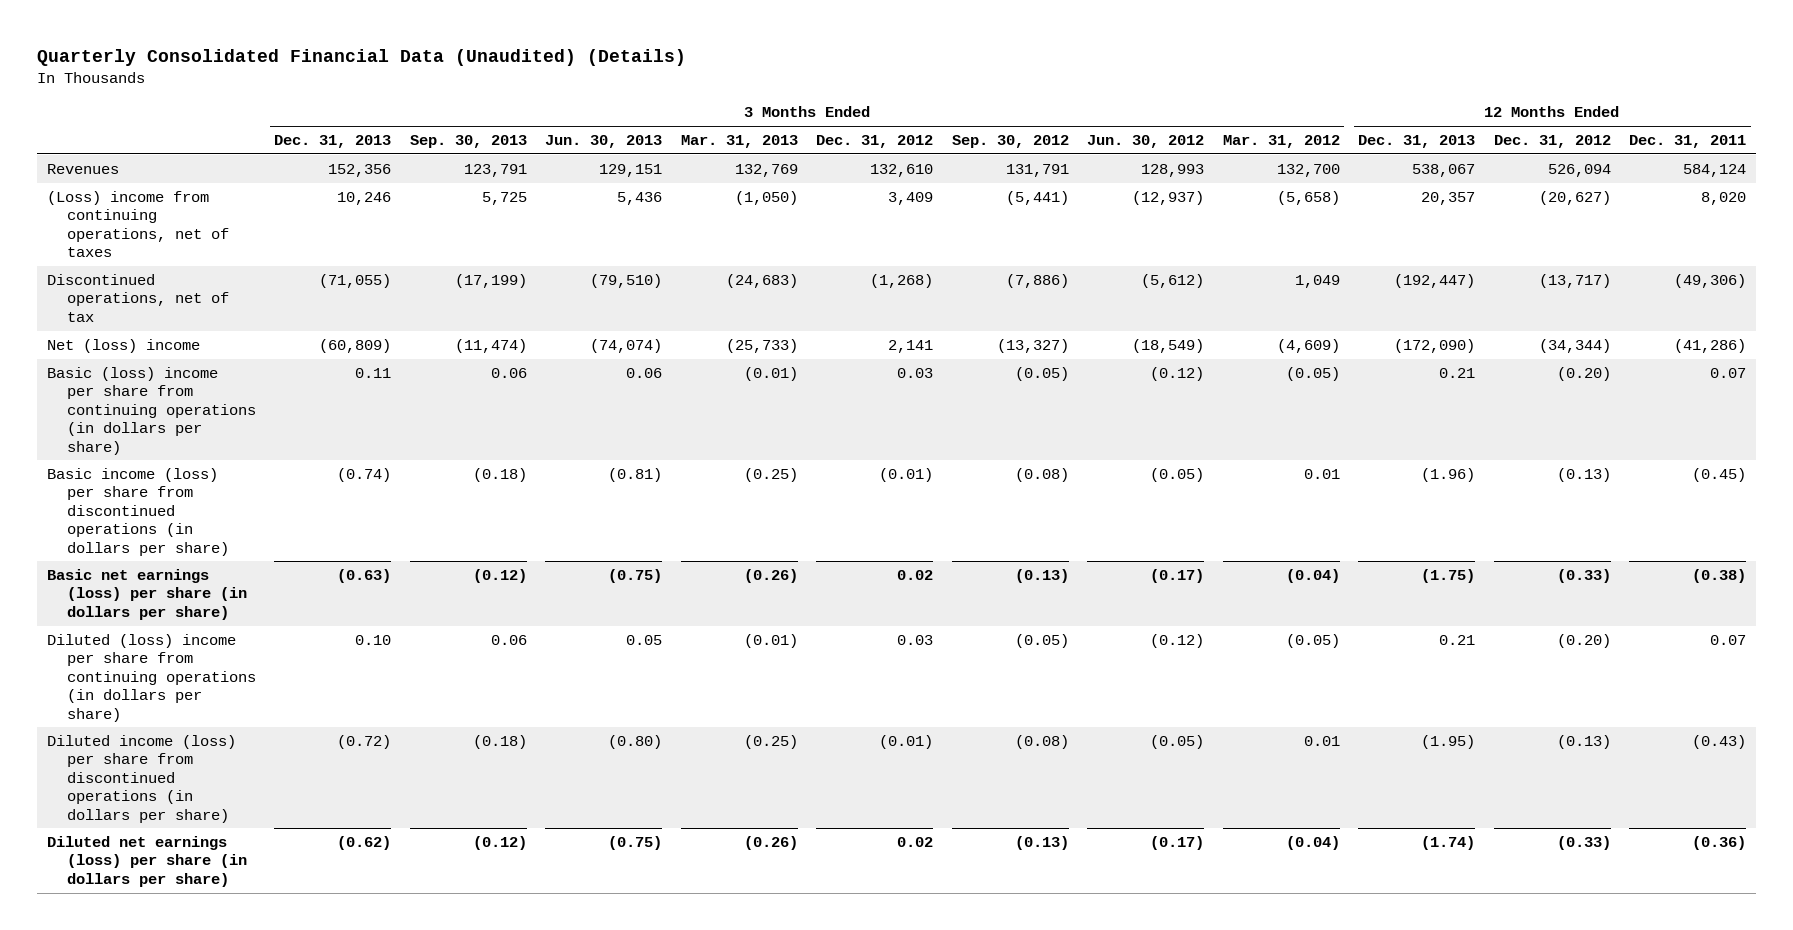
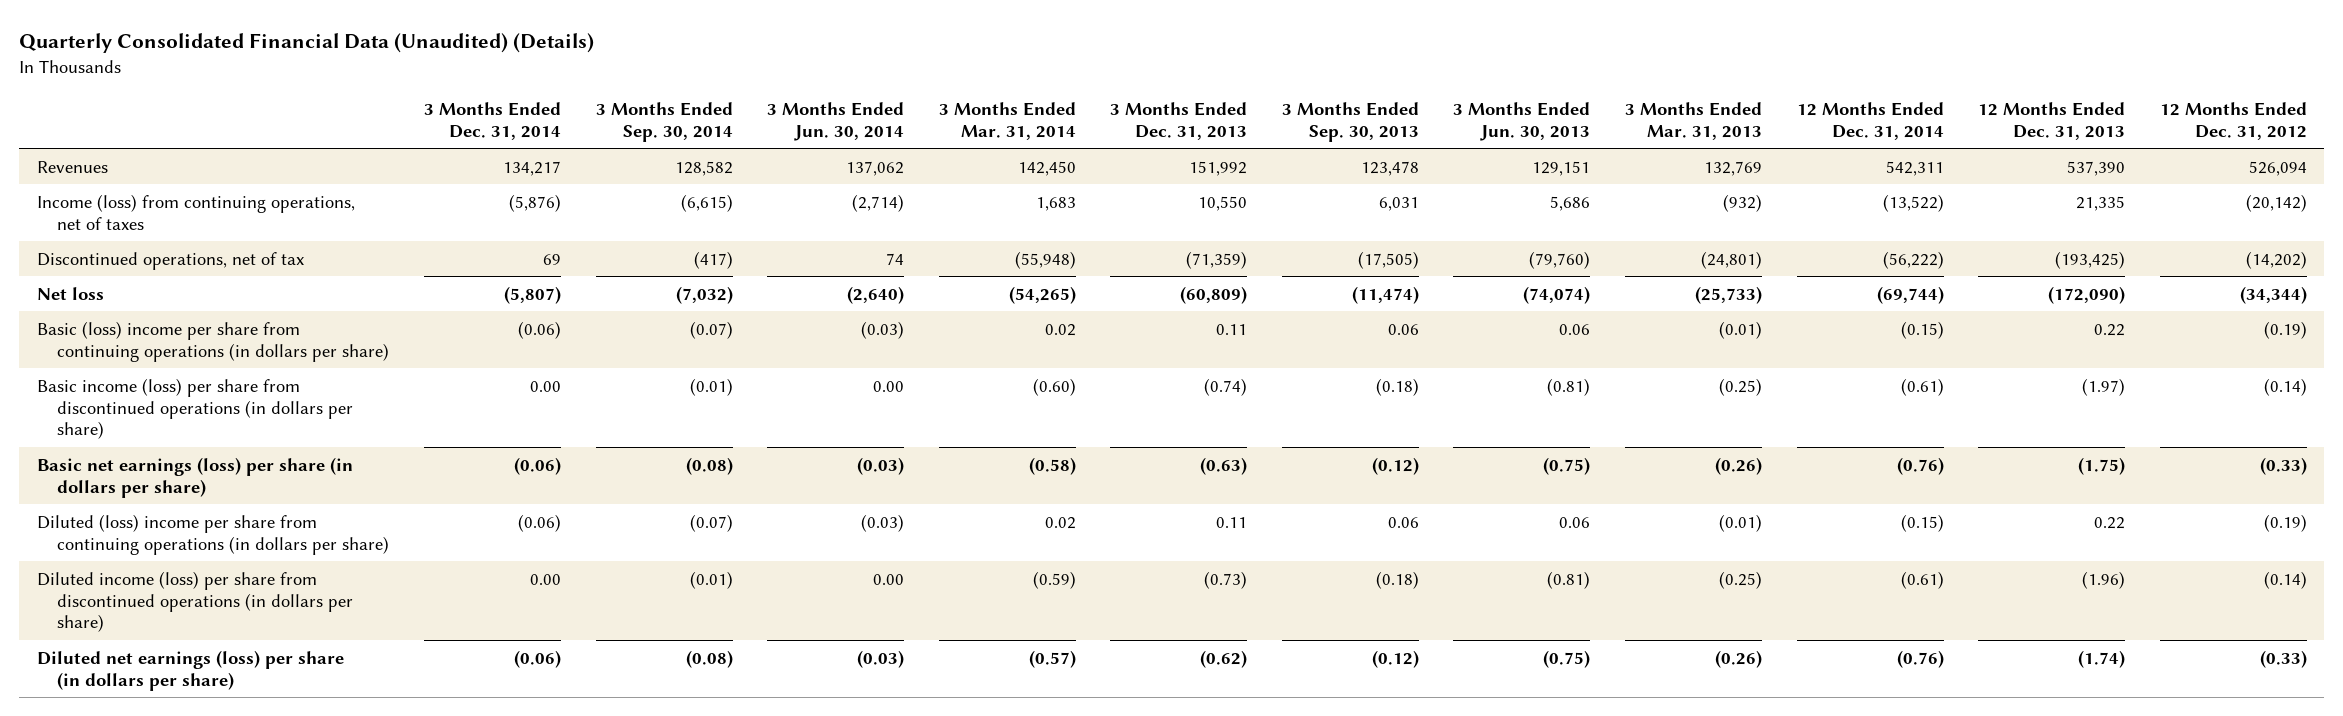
- | 3 Months Ended Dec. 31, 2013 | 3 Months Ended Sep. 30, 2013 | 3 Months Ended Jun. 30, 2013 | 3 Months Ended Mar. 31, 2013 | 3 Months Ended Dec. 31, 2012 | 3 Months Ended Sep. 30, 2012 | 3 Months Ended Jun. 30, 2012 | 3 Months Ended Mar. 31, 2012 | 12 Months Ended Dec. 31, 2013 | 12 Months Ended Dec. 31, 2012 | 12 Months Ended Dec. 31, 2011
+ | 3 Months Ended Dec. 31, 2014 | 3 Months Ended Sep. 30, 2014 | 3 Months Ended Jun. 30, 2014 | 3 Months Ended Mar. 31, 2014 | 3 Months Ended Dec. 31, 2013 | 3 Months Ended Sep. 30, 2013 | 3 Months Ended Jun. 30, 2013 | 3 Months Ended Mar. 31, 2013 | 12 Months Ended Dec. 31, 2014 | 12 Months Ended Dec. 31, 2013 | 12 Months Ended Dec. 31, 2012
- Revenues | 152,356 | 123,791 | 129,151 | 132,769 | 132,610 | 131,791 | 128,993 | 132,700 | 538,067 | 526,094 | 584,124
- (Loss) income from continuing operations, net of taxes | 10,246 | 5,725 | 5,436 | (1,050) | 3,409 | (5,441) | (12,937) | (5,658) | 20,357 | (20,627) | 8,020
- Discontinued operations, net of tax | (71,055) | (17,199) | (79,510) | (24,683) | (1,268) | (7,886) | (5,612) | 1,049 | (192,447) | (13,717) | (49,306)
- Net (loss) income | (60,809) | (11,474) | (74,074) | (25,733) | 2,141 | (13,327) | (18,549) | (4,609) | (172,090) | (34,344) | (41,286)
- Basic (loss) income per share from continuing operations (in dollars per share) | 0.11 | 0.06 | 0.06 | (0.01) | 0.03 | (0.05) | (0.12) | (0.05) | 0.21 | (0.20) | 0.07
- Basic income (loss) per share from discontinued operations (in dollars per share) | (0.74) | (0.18) | (0.81) | (0.25) | (0.01) | (0.08) | (0.05) | 0.01 | (1.96) | (0.13) | (0.45)
+ Revenues | 134,217 | 128,582 | 137,062 | 142,450 | 151,992 | 123,478 | 129,151 | 132,769 | 542,311 | 537,390 | 526,094
+ Income (loss) from continuing operations, net of taxes | (5,876) | (6,615) | (2,714) | 1,683 | 10,550 | 6,031 | 5,686 | (932) | (13,522) | 21,335 | (20,142)
+ Discontinued operations, net of tax | 69 | (417) | 74 | (55,948) | (71,359) | (17,505) | (79,760) | (24,801) | (56,222) | (193,425) | (14,202)
+ Net loss | (5,807) | (7,032) | (2,640) | (54,265) | (60,809) | (11,474) | (74,074) | (25,733) | (69,744) | (172,090) | (34,344)
+ Basic (loss) income per share from continuing operations (in dollars per share) | (0.06) | (0.07) | (0.03) | 0.02 | 0.11 | 0.06 | 0.06 | (0.01) | (0.15) | 0.22 | (0.19)
+ Basic income (loss) per share from discontinued operations (in dollars per share) | 0.00 | (0.01) | 0.00 | (0.60) | (0.74) | (0.18) | (0.81) | (0.25) | (0.61) | (1.97) | (0.14)
- Diluted (loss) income per share from continuing operations (in dollars per share) | 0.10 | 0.06 | 0.05 | (0.01) | 0.03 | (0.05) | (0.12) | (0.05) | 0.21 | (0.20) | 0.07
- Diluted income (loss) per share from discontinued operations (in dollars per share) | (0.72) | (0.18) | (0.80) | (0.25) | (0.01) | (0.08) | (0.05) | 0.01 | (1.95) | (0.13) | (0.43)
+ Diluted (loss) income per share from continuing operations (in dollars per share) | (0.06) | (0.07) | (0.03) | 0.02 | 0.11 | 0.06 | 0.06 | (0.01) | (0.15) | 0.22 | (0.19)
+ Diluted income (loss) per share from discontinued operations (in dollars per share) | 0.00 | (0.01) | 0.00 | (0.59) | (0.73) | (0.18) | (0.81) | (0.25) | (0.61) | (1.96) | (0.14)

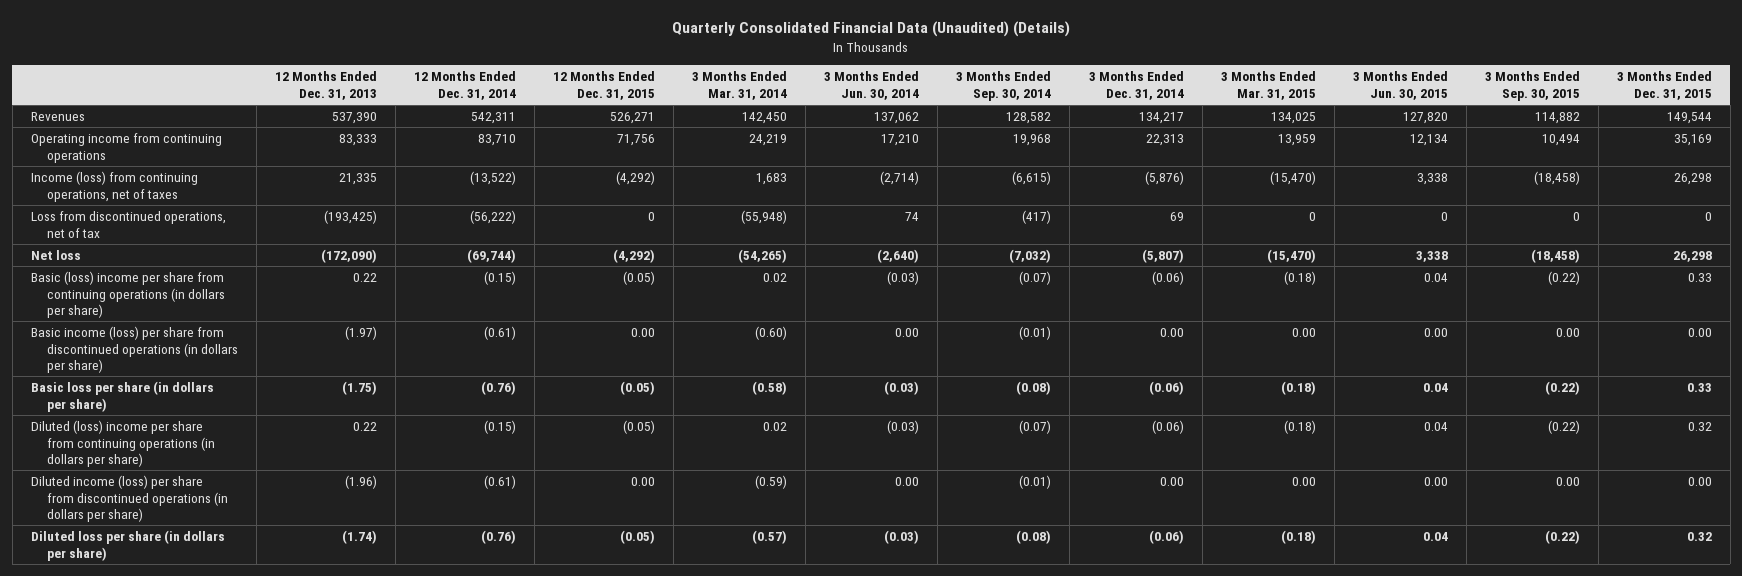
- | 3 Months Ended Dec. 31, 2014 | 3 Months Ended Sep. 30, 2014 | 3 Months Ended Jun. 30, 2014 | 3 Months Ended Mar. 31, 2014 | 3 Months Ended Dec. 31, 2013 | 3 Months Ended Sep. 30, 2013 | 3 Months Ended Jun. 30, 2013 | 3 Months Ended Mar. 31, 2013 | 12 Months Ended Dec. 31, 2014 | 12 Months Ended Dec. 31, 2013 | 12 Months Ended Dec. 31, 2012
+ | 12 Months Ended Dec. 31, 2013 | 12 Months Ended Dec. 31, 2014 | 12 Months Ended Dec. 31, 2015 | 3 Months Ended Mar. 31, 2014 | 3 Months Ended Jun. 30, 2014 | 3 Months Ended Sep. 30, 2014 | 3 Months Ended Dec. 31, 2014 | 3 Months Ended Mar. 31, 2015 | 3 Months Ended Jun. 30, 2015 | 3 Months Ended Sep. 30, 2015 | 3 Months Ended Dec. 31, 2015
+ Operating income from continuing operations | 83,333 | 83,710 | 71,756 | 24,219 | 17,210 | 19,968 | 22,313 | 13,959 | 12,134 | 10,494 | 35,169
- Discontinued operations, net of tax | 69 | (417) | 74 | (55,948) | (71,359) | (17,505) | (79,760) | (24,801) | (56,222) | (193,425) | (14,202)
+ Loss from discontinued operations, net of tax | (193,425) | (56,222) | 0 | (55,948) | 74 | (417) | 69 | 0 | 0 | 0 | 0
- Basic net earnings (loss) per share (in dollars per share) | (0.06) | (0.08) | (0.03) | (0.58) | (0.63) | (0.12) | (0.75) | (0.26) | (0.76) | (1.75) | (0.33)
+ Basic loss per share (in dollars per share) | (1.75) | (0.76) | (0.05) | (0.58) | (0.03) | (0.08) | (0.06) | (0.18) | 0.04 | (0.22) | 0.33
- Diluted net earnings (loss) per share (in dollars per share) | (0.06) | (0.08) | (0.03) | (0.57) | (0.62) | (0.12) | (0.75) | (0.26) | (0.76) | (1.74) | (0.33)
+ Diluted loss per share (in dollars per share) | (1.74) | (0.76) | (0.05) | (0.57) | (0.03) | (0.08) | (0.06) | (0.18) | 0.04 | (0.22) | 0.32

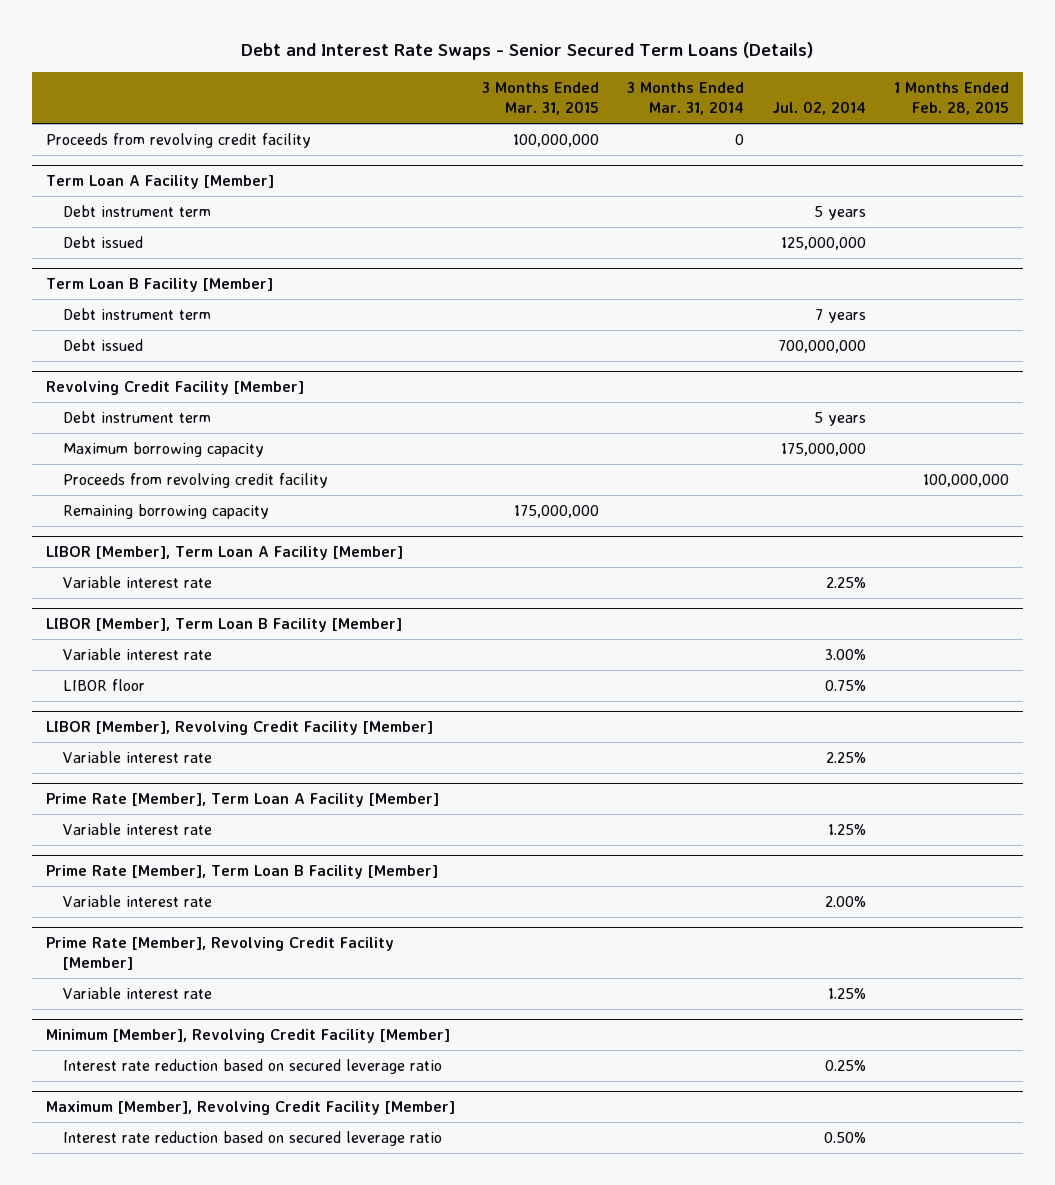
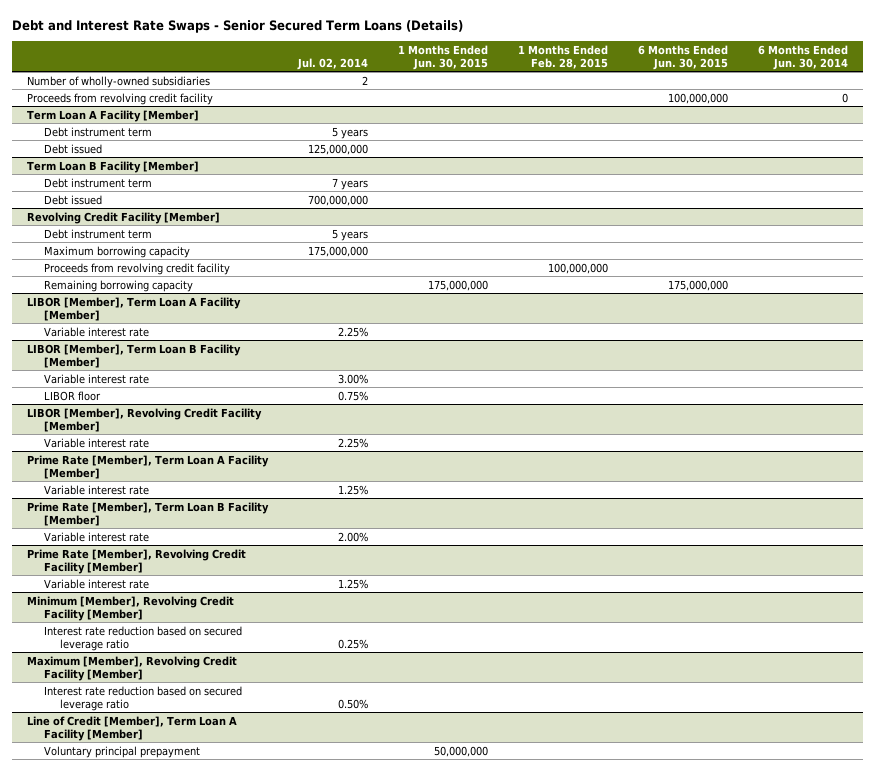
- | 3 Months Ended Mar. 31, 2015 | 3 Months Ended Mar. 31, 2014 | Jul. 02, 2014 | 1 Months Ended Feb. 28, 2015
+ | Jul. 02, 2014 | 1 Months Ended Jun. 30, 2015 | 1 Months Ended Feb. 28, 2015 | 6 Months Ended Jun. 30, 2015 | 6 Months Ended Jun. 30, 2014
+ Number of wholly-owned subsidiaries | 2 | | | |
+ Line of Credit [Member], Term Loan A Facility [Member]
+ Voluntary principal prepayment | | 50,000,000 | | |

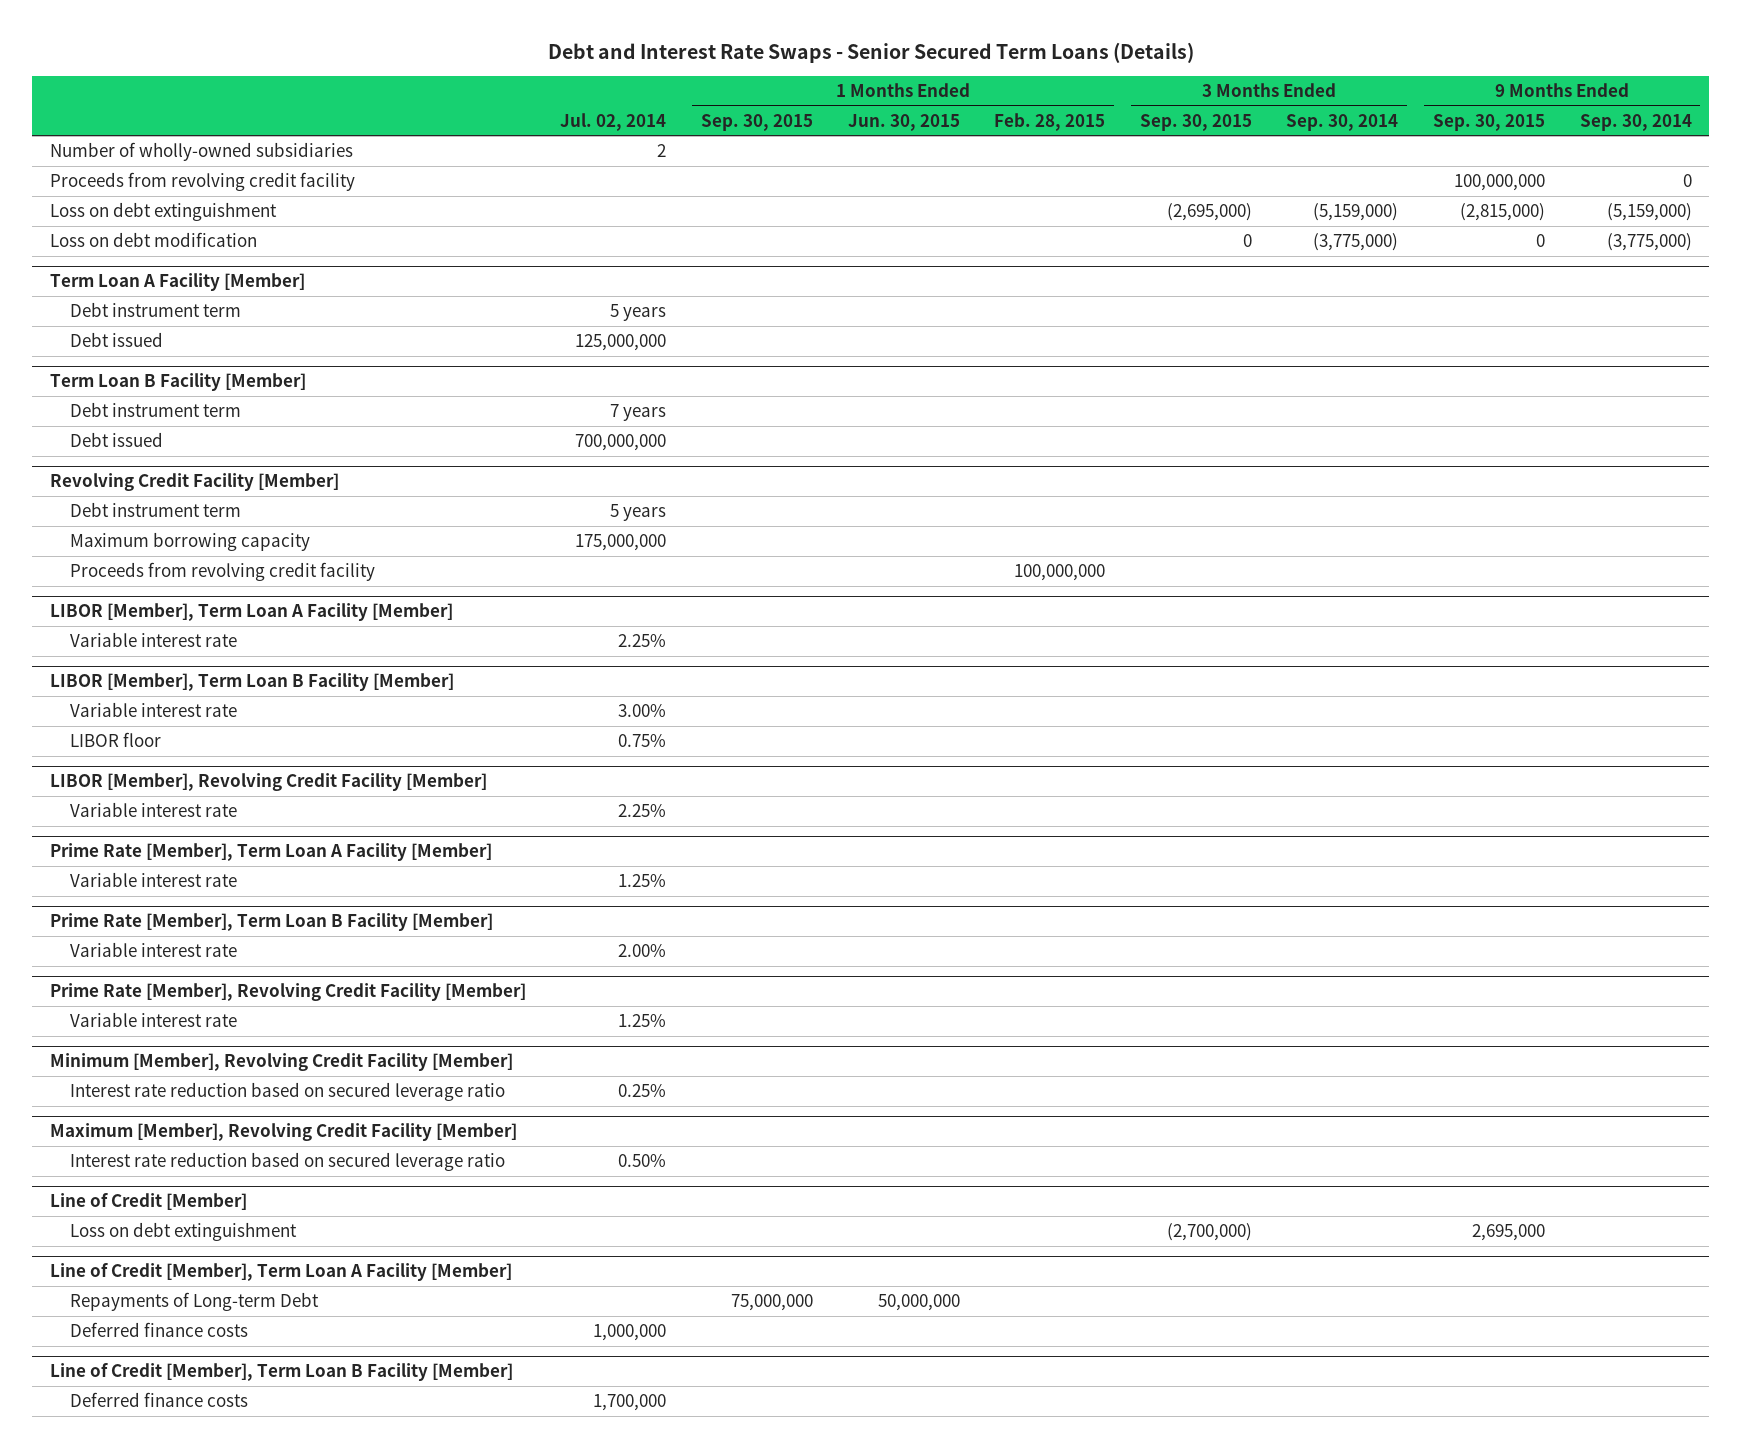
- | Jul. 02, 2014 | 1 Months Ended Jun. 30, 2015 | 1 Months Ended Feb. 28, 2015 | 6 Months Ended Jun. 30, 2015 | 6 Months Ended Jun. 30, 2014
+ | Jul. 02, 2014 | 1 Months Ended Sep. 30, 2015 | 1 Months Ended Jun. 30, 2015 | 1 Months Ended Feb. 28, 2015 | 3 Months Ended Sep. 30, 2015 | 3 Months Ended Sep. 30, 2014 | 9 Months Ended Sep. 30, 2015 | 9 Months Ended Sep. 30, 2014
+ Loss on debt extinguishment | | | | | (2,695,000) | (5,159,000) | (2,815,000) | (5,159,000)
+ Loss on debt modification | | | | | 0 | (3,775,000) | 0 | (3,775,000)
@ Revolving Credit Facility [Member]
- Remaining borrowing capacity | | 175,000,000 | | 175,000,000 |
+ Line of Credit [Member]
+ Loss on debt extinguishment | | | | | (2,700,000) | | 2,695,000 |
@ Line of Credit [Member], Term Loan A Facility [Member]
- Voluntary principal prepayment | | 50,000,000 | | |
+ Repayments of Long-term Debt | | 75,000,000 | 50,000,000 | | | | |
+ Deferred finance costs | 1,000,000 | | | | | | |
+ Line of Credit [Member], Term Loan B Facility [Member]
+ Deferred finance costs | 1,700,000 | | | | | | |

